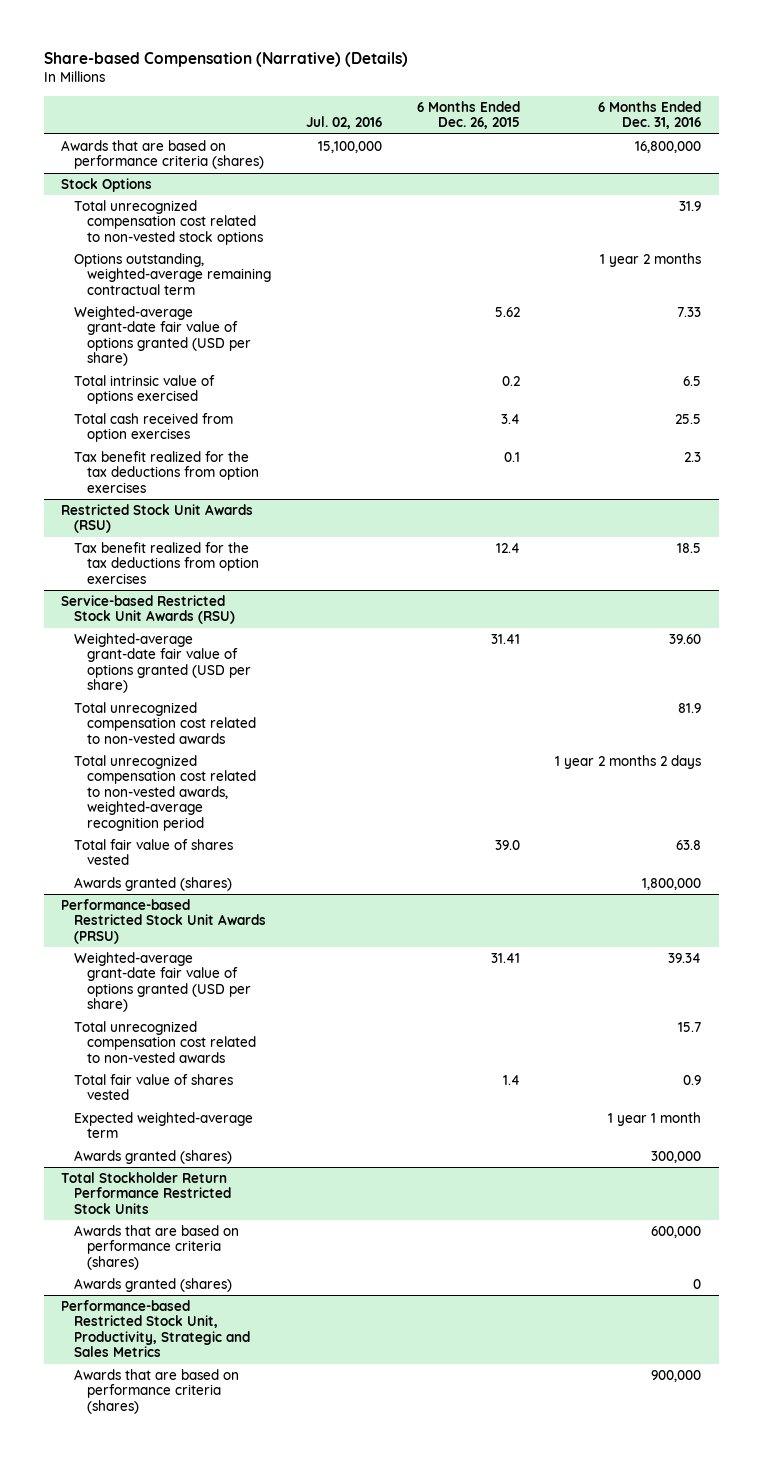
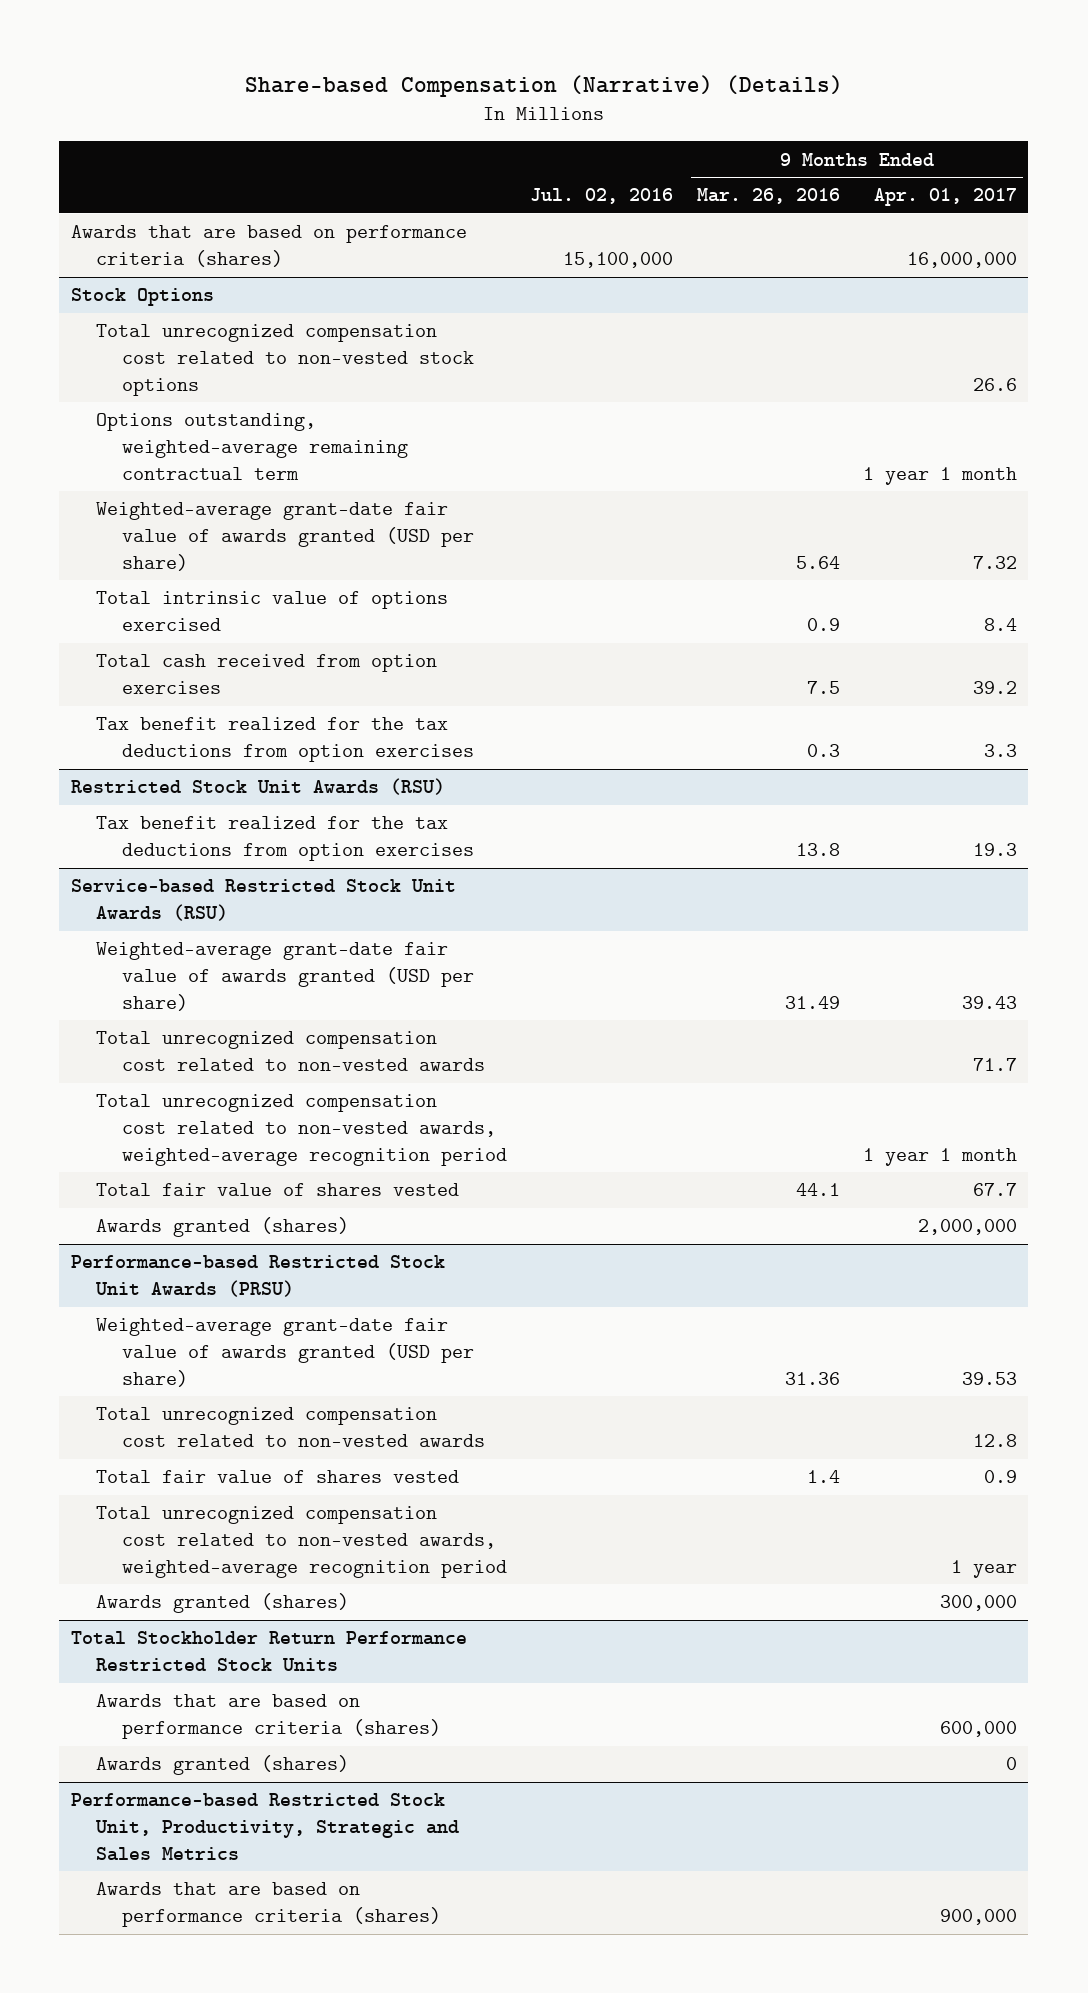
- | Jul. 02, 2016 | 6 Months Ended Dec. 26, 2015 | 6 Months Ended Dec. 31, 2016
+ | Jul. 02, 2016 | 9 Months Ended Mar. 26, 2016 | 9 Months Ended Apr. 01, 2017
@ Stock Options
- Weighted-average grant-date fair value of options granted (USD per share) | | 5.62 | 7.33
+ Weighted-average grant-date fair value of awards granted (USD per share) | | 5.64 | 7.32
@ Service-based Restricted Stock Unit Awards (RSU)
- Weighted-average grant-date fair value of options granted (USD per share) | | 31.41 | 39.60
+ Weighted-average grant-date fair value of awards granted (USD per share) | | 31.49 | 39.43
@ Performance-based Restricted Stock Unit Awards (PRSU)
- Weighted-average grant-date fair value of options granted (USD per share) | | 31.41 | 39.34
+ Weighted-average grant-date fair value of awards granted (USD per share) | | 31.36 | 39.53
- Expected weighted-average term | | | 1 year 1 month
+ Total unrecognized compensation cost related to non-vested awards, weighted-average recognition period | | | 1 year

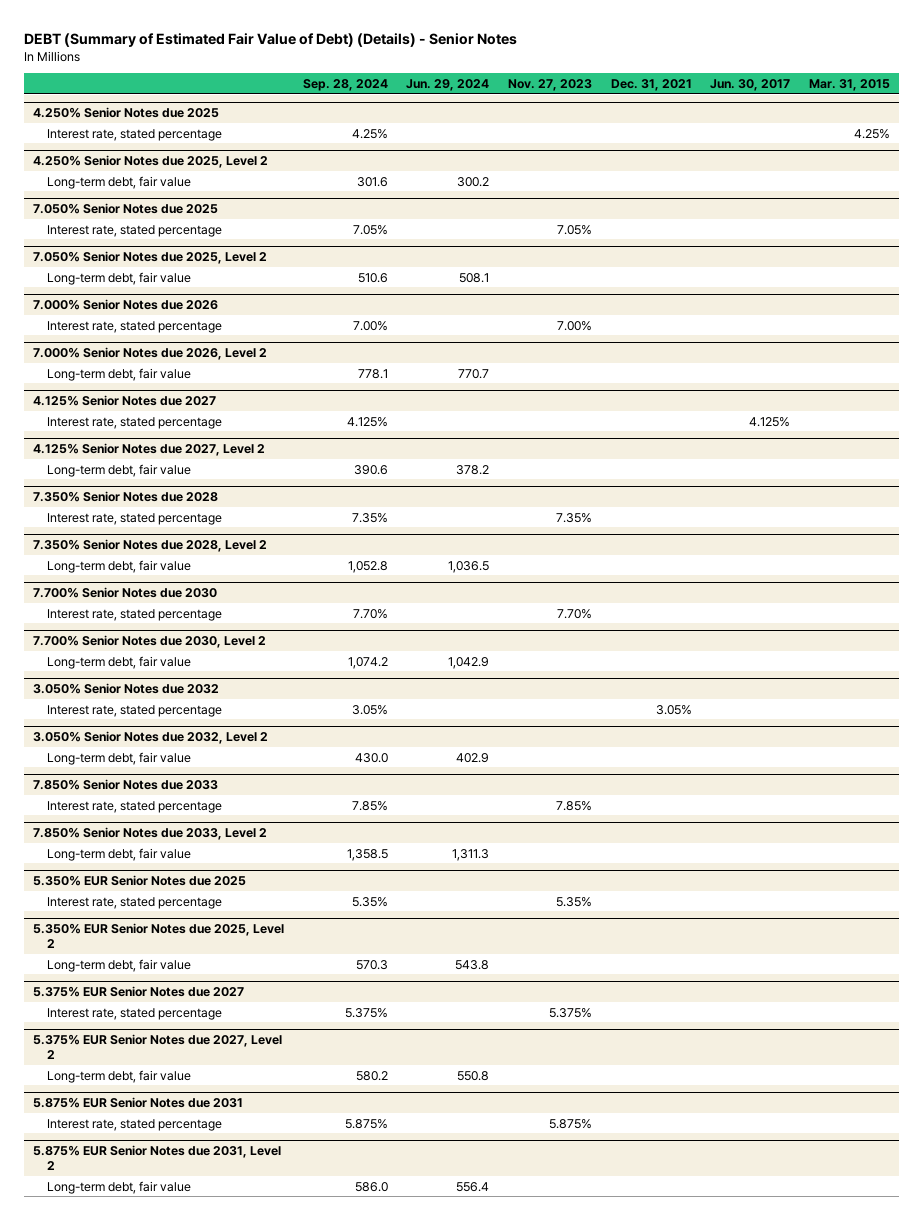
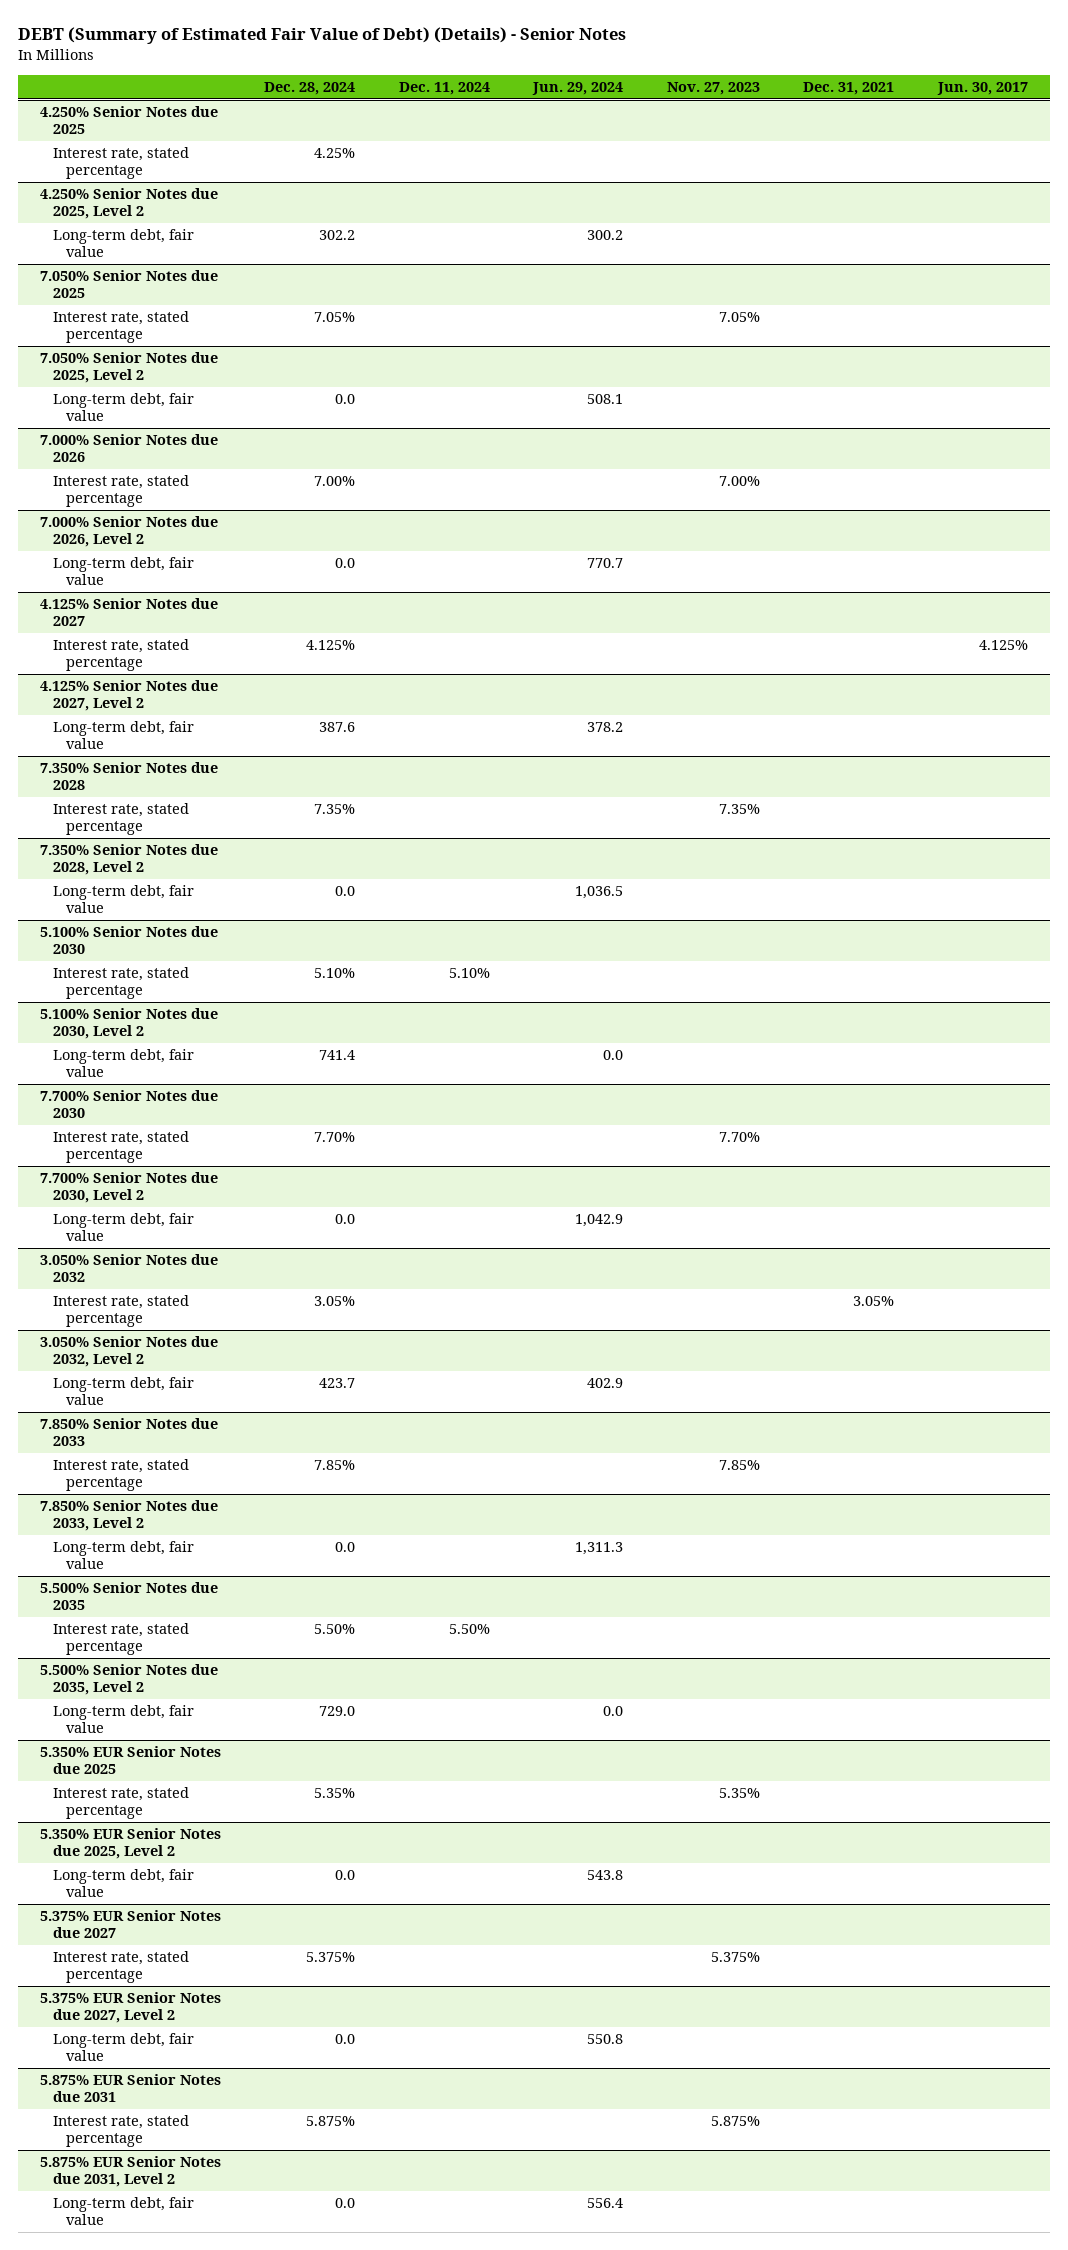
- | Sep. 28, 2024 | Jun. 29, 2024 | Nov. 27, 2023 | Dec. 31, 2021 | Jun. 30, 2017 | Mar. 31, 2015
+ | Dec. 28, 2024 | Dec. 11, 2024 | Jun. 29, 2024 | Nov. 27, 2023 | Dec. 31, 2021 | Jun. 30, 2017
+ 5.100% Senior Notes due 2030
+ Interest rate, stated percentage | 5.10% | 5.10% | | | |
+ 5.100% Senior Notes due 2030, Level 2
+ Long-term debt, fair value | 741.4 | | 0.0 | | |
+ 5.500% Senior Notes due 2035
+ Interest rate, stated percentage | 5.50% | 5.50% | | | |
+ 5.500% Senior Notes due 2035, Level 2
+ Long-term debt, fair value | 729.0 | | 0.0 | | |

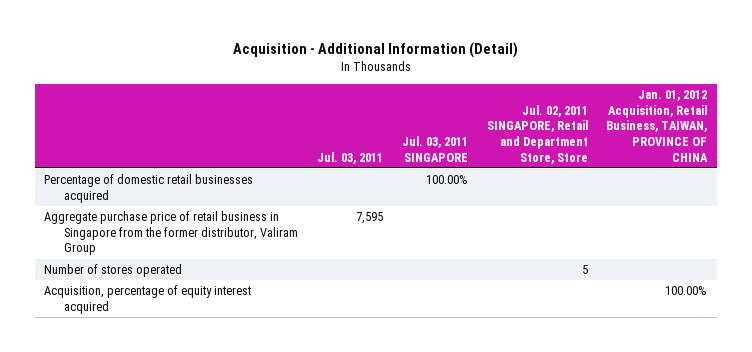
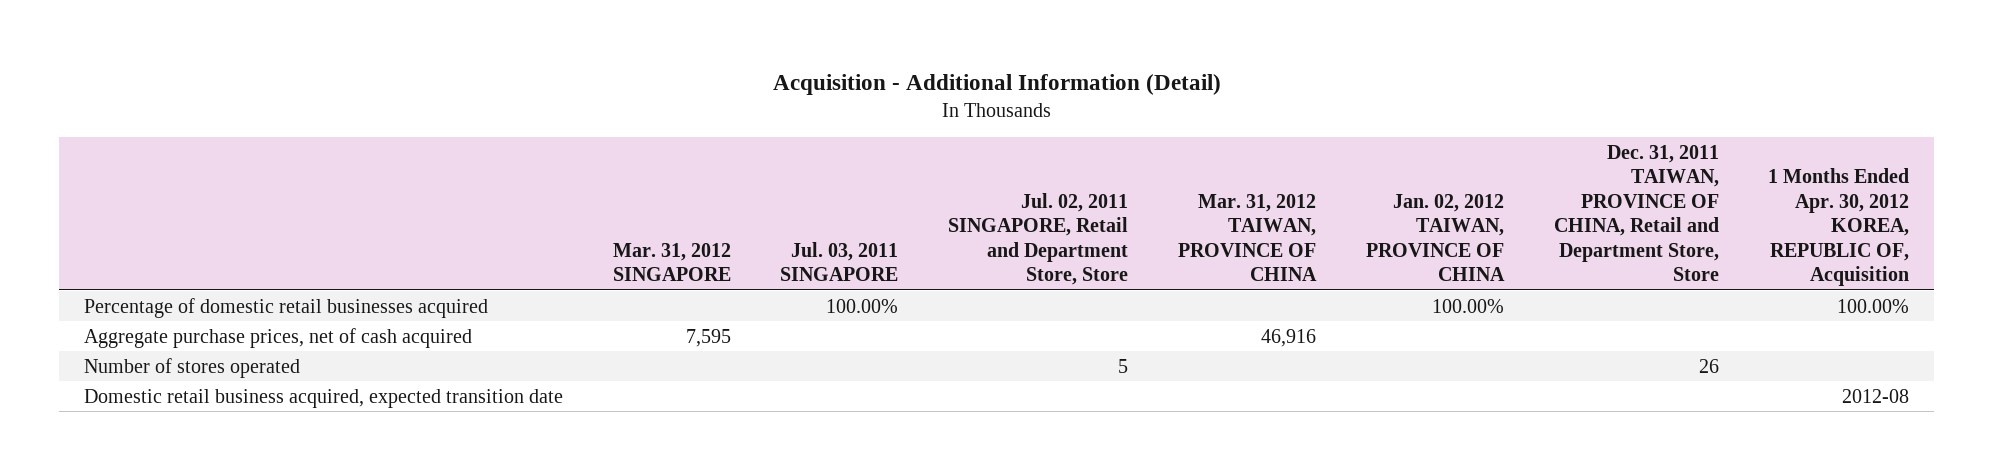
- | Jul. 03, 2011 | Jul. 03, 2011 SINGAPORE | Jul. 02, 2011 SINGAPORE, Retail and Department Store, Store | Jan. 01, 2012 Acquisition, Retail Business, TAIWAN, PROVINCE OF CHINA
+ | Mar. 31, 2012 SINGAPORE | Jul. 03, 2011 SINGAPORE | Jul. 02, 2011 SINGAPORE, Retail and Department Store, Store | Mar. 31, 2012 TAIWAN, PROVINCE OF CHINA | Jan. 02, 2012 TAIWAN, PROVINCE OF CHINA | Dec. 31, 2011 TAIWAN, PROVINCE OF CHINA, Retail and Department Store, Store | 1 Months Ended Apr. 30, 2012 KOREA, REPUBLIC OF, Acquisition
- Aggregate purchase price of retail business in Singapore from the former distributor, Valiram Group | 7,595 | | |
+ Aggregate purchase prices, net of cash acquired | 7,595 | | | 46,916 | | |
- Acquisition, percentage of equity interest acquired | | | | 100.00%
+ Domestic retail business acquired, expected transition date | | | | | | | 2012-08

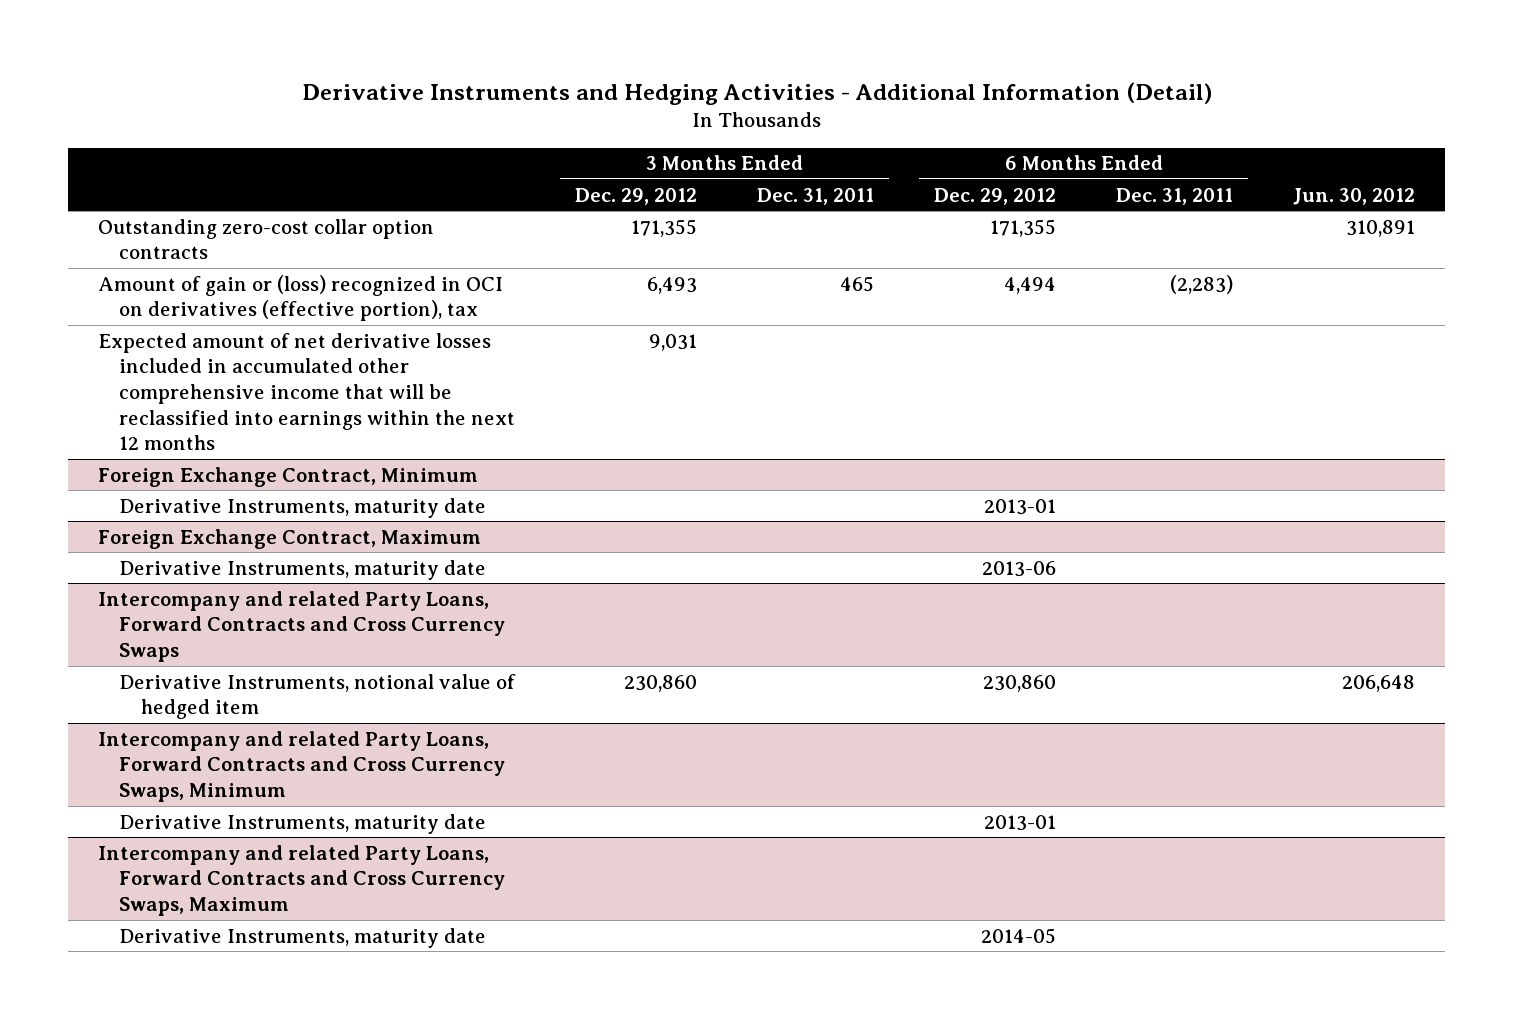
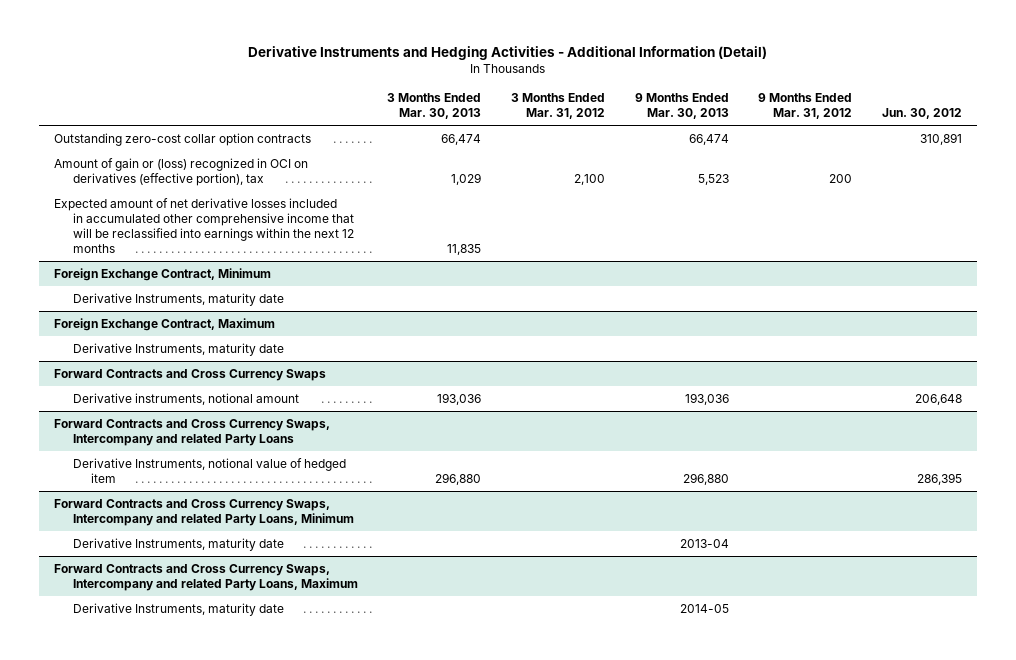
- | 3 Months Ended Dec. 29, 2012 | 3 Months Ended Dec. 31, 2011 | 6 Months Ended Dec. 29, 2012 | 6 Months Ended Dec. 31, 2011 | Jun. 30, 2012
+ | 3 Months Ended Mar. 30, 2013 | 3 Months Ended Mar. 31, 2012 | 9 Months Ended Mar. 30, 2013 | 9 Months Ended Mar. 31, 2012 | Jun. 30, 2012
- Intercompany and related Party Loans, Forward Contracts and Cross Currency Swaps
- Derivative Instruments, notional value of hedged item | 230,860 | | 230,860 | | 206,648
- Intercompany and related Party Loans, Forward Contracts and Cross Currency Swaps, Minimum
+ Forward Contracts and Cross Currency Swaps
+ Derivative instruments, notional amount | 193,036 | | 193,036 | | 206,648
+ Forward Contracts and Cross Currency Swaps, Intercompany and related Party Loans
+ Derivative Instruments, notional value of hedged item | 296,880 | | 296,880 | | 286,395
+ Forward Contracts and Cross Currency Swaps, Intercompany and related Party Loans, Minimum
- Intercompany and related Party Loans, Forward Contracts and Cross Currency Swaps, Maximum
+ Forward Contracts and Cross Currency Swaps, Intercompany and related Party Loans, Maximum

